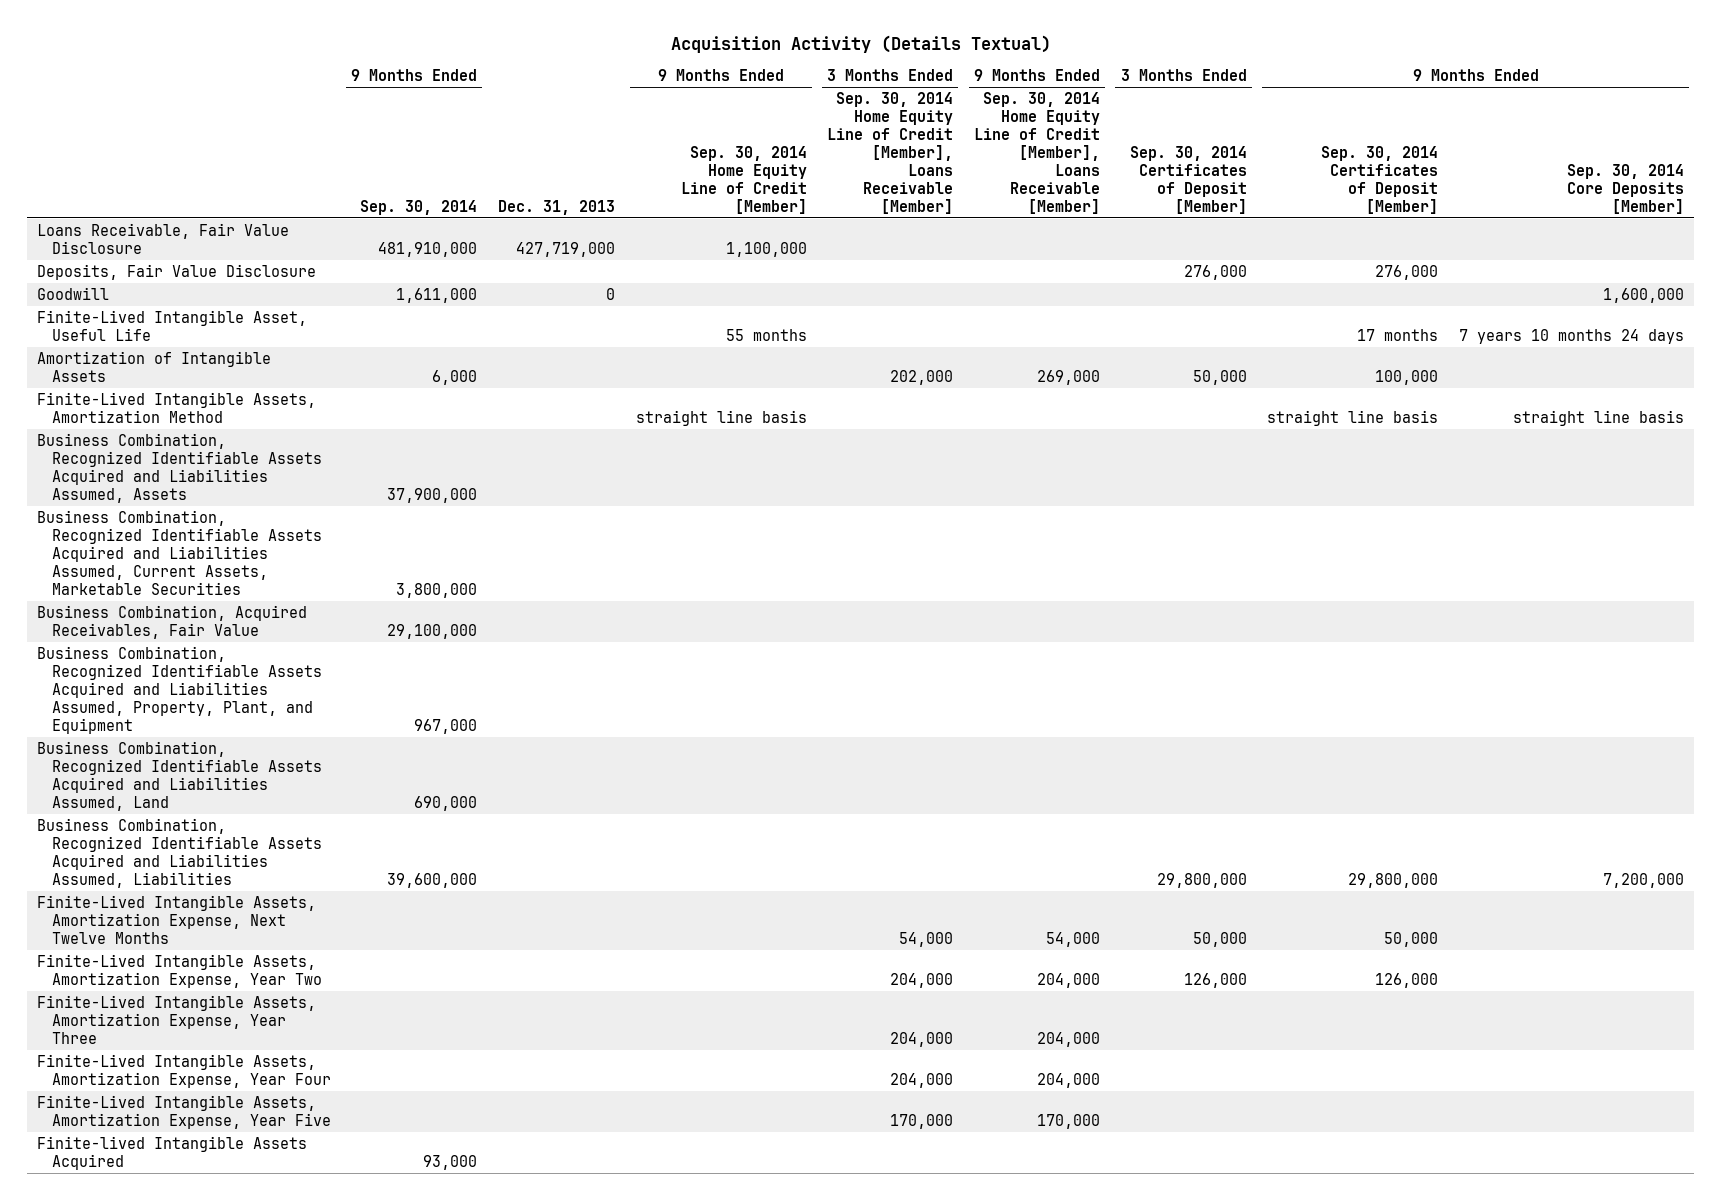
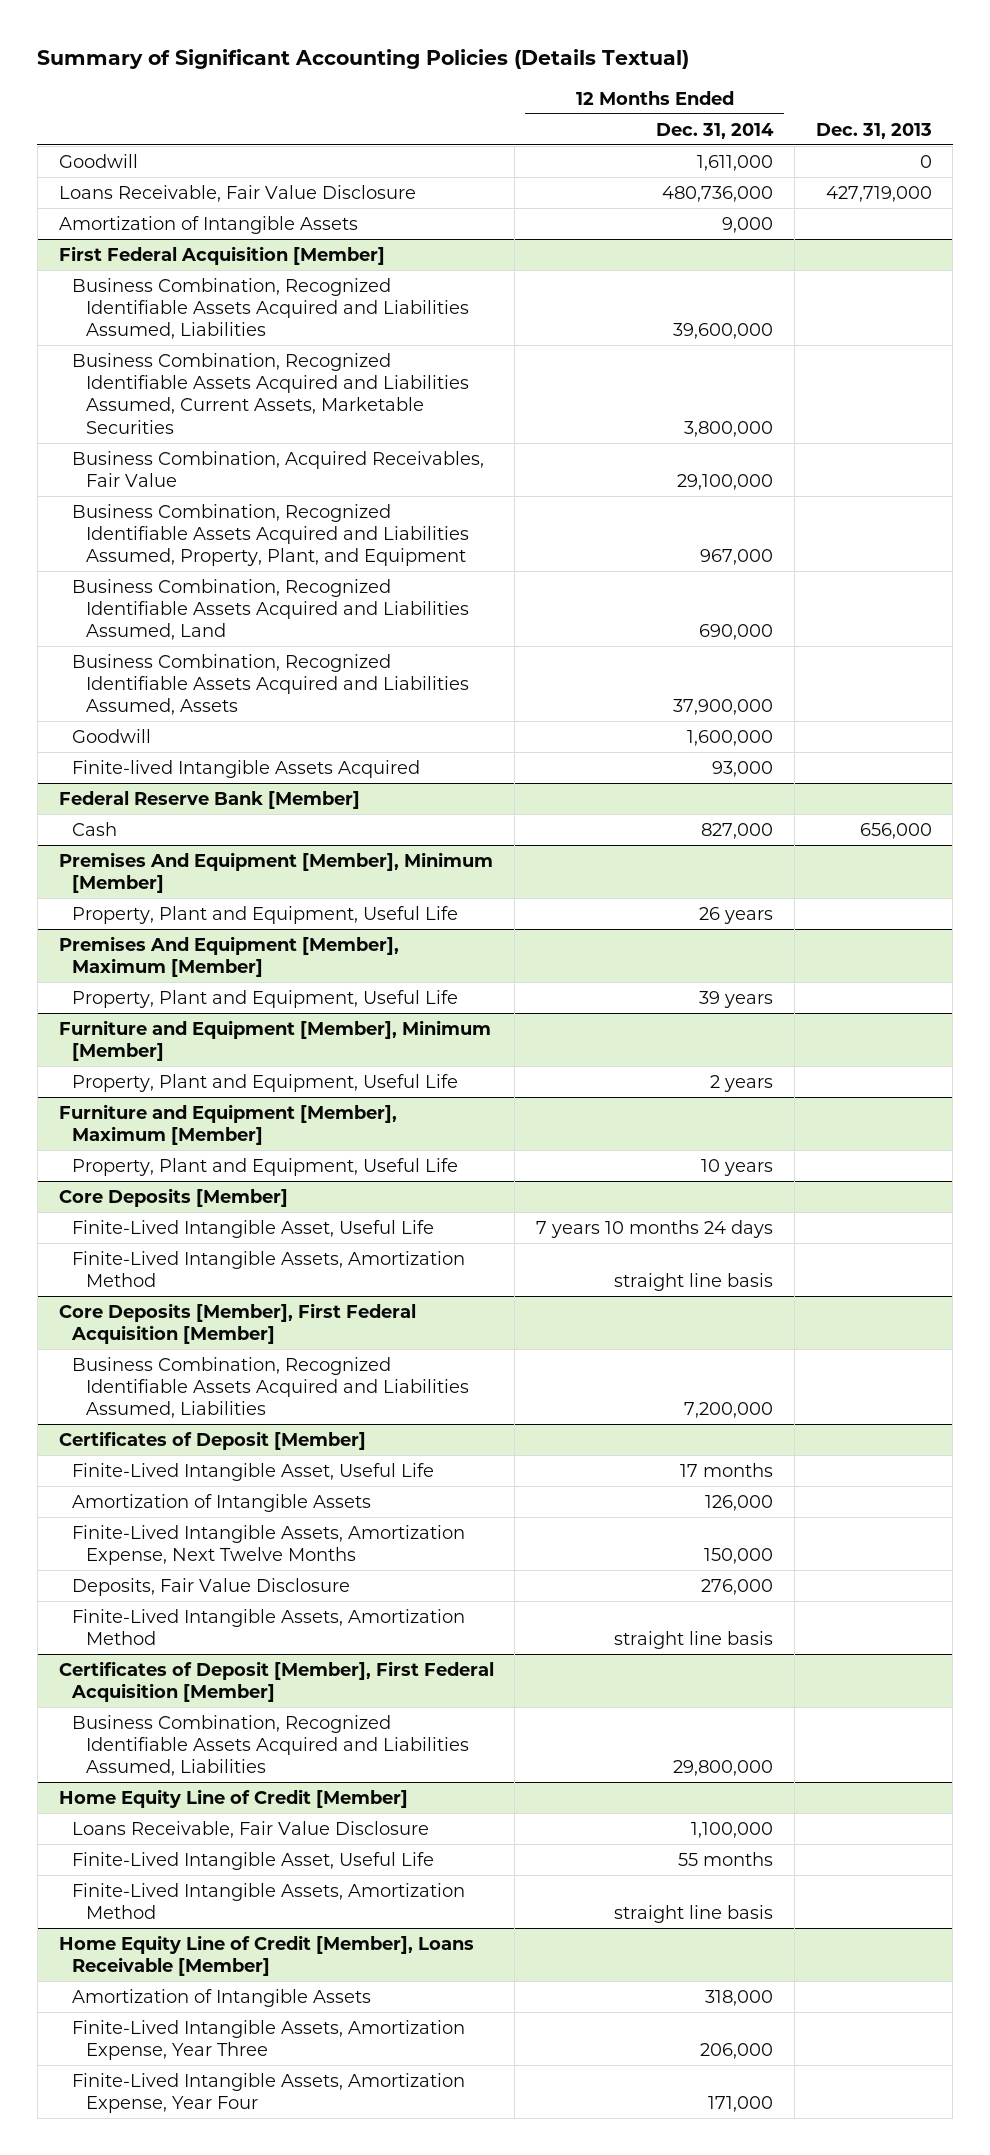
- Acquisition Activity (Details Textual)
+ Summary of Significant Accounting Policies (Details Textual)
- | 9 Months Ended Sep. 30, 2014 | Dec. 31, 2013 | 9 Months Ended Sep. 30, 2014 Home Equity Line of Credit [Member] | 3 Months Ended Sep. 30, 2014 Home Equity Line of Credit [Member], Loans Receivable [Member] | 9 Months Ended Sep. 30, 2014 Home Equity Line of Credit [Member], Loans Receivable [Member] | 3 Months Ended Sep. 30, 2014 Certificates of Deposit [Member] | 9 Months Ended Sep. 30, 2014 Certificates of Deposit [Member] | 9 Months Ended Sep. 30, 2014 Core Deposits [Member]
+ | 12 Months Ended Dec. 31, 2014 | Dec. 31, 2013
- Deposits, Fair Value Disclosure | | | | | | 276,000 | 276,000 |
- Finite-Lived Intangible Asset, Useful Life | | | 55 months | | | | 17 months | 7 years 10 months 24 days
moved down: Loans Receivable, Fair Value Disclosure | 480,736,000 | 427,719,000
- Finite-Lived Intangible Assets, Amortization Method | | | straight line basis | | | | straight line basis | straight line basis
- Business Combination, Recognized Identifiable Assets Acquired and Liabilities Assumed, Assets | 37,900,000 | | | | | | |
- Business Combination, Recognized Identifiable Assets Acquired and Liabilities Assumed, Current Assets, Marketable Securities | 3,800,000 | | | | | | |
- Business Combination, Acquired Receivables, Fair Value | 29,100,000 | | | | | | |
- Business Combination, Recognized Identifiable Assets Acquired and Liabilities Assumed, Property, Plant, and Equipment | 967,000 | | | | | | |
- Business Combination, Recognized Identifiable Assets Acquired and Liabilities Assumed, Land | 690,000 | | | | | | |
- Business Combination, Recognized Identifiable Assets Acquired and Liabilities Assumed, Liabilities | 39,600,000 | | | | | 29,800,000 | 29,800,000 | 7,200,000
- Finite-Lived Intangible Assets, Amortization Expense, Next Twelve Months | | | | 54,000 | 54,000 | 50,000 | 50,000 |
- Finite-Lived Intangible Assets, Amortization Expense, Year Two | | | | 204,000 | 204,000 | 126,000 | 126,000 |
- Finite-Lived Intangible Assets, Amortization Expense, Year Three | | | | 204,000 | 204,000 | | |
- Finite-Lived Intangible Assets, Amortization Expense, Year Four | | | | 204,000 | 204,000 | | |
- Finite-Lived Intangible Assets, Amortization Expense, Year Five | | | | 170,000 | 170,000 | | |
- Finite-lived Intangible Assets Acquired | 93,000 | | | | | | |
+ First Federal Acquisition [Member]
+ Business Combination, Recognized Identifiable Assets Acquired and Liabilities Assumed, Liabilities | 39,600,000 |
+ Business Combination, Recognized Identifiable Assets Acquired and Liabilities Assumed, Current Assets, Marketable Securities | 3,800,000 |
+ Business Combination, Acquired Receivables, Fair Value | 29,100,000 |
+ Business Combination, Recognized Identifiable Assets Acquired and Liabilities Assumed, Property, Plant, and Equipment | 967,000 |
+ Business Combination, Recognized Identifiable Assets Acquired and Liabilities Assumed, Land | 690,000 |
+ Business Combination, Recognized Identifiable Assets Acquired and Liabilities Assumed, Assets | 37,900,000 |
+ Goodwill | 1,600,000 |
+ Finite-lived Intangible Assets Acquired | 93,000 |
+ Federal Reserve Bank [Member]
+ Cash | 827,000 | 656,000
+ Premises And Equipment [Member], Minimum [Member]
+ Property, Plant and Equipment, Useful Life | 26 years |
+ Premises And Equipment [Member], Maximum [Member]
+ Property, Plant and Equipment, Useful Life | 39 years |
+ Furniture and Equipment [Member], Minimum [Member]
+ Property, Plant and Equipment, Useful Life | 2 years |
+ Furniture and Equipment [Member], Maximum [Member]
+ Property, Plant and Equipment, Useful Life | 10 years |
+ Core Deposits [Member]
+ Finite-Lived Intangible Asset, Useful Life | 7 years 10 months 24 days |
+ Finite-Lived Intangible Assets, Amortization Method | straight line basis |
+ Core Deposits [Member], First Federal Acquisition [Member]
+ Business Combination, Recognized Identifiable Assets Acquired and Liabilities Assumed, Liabilities | 7,200,000 |
+ Certificates of Deposit [Member]
+ Finite-Lived Intangible Asset, Useful Life | 17 months |
+ Amortization of Intangible Assets | 126,000 |
+ Finite-Lived Intangible Assets, Amortization Expense, Next Twelve Months | 150,000 |
+ Deposits, Fair Value Disclosure | 276,000 |
+ Finite-Lived Intangible Assets, Amortization Method | straight line basis |
+ Certificates of Deposit [Member], First Federal Acquisition [Member]
+ Business Combination, Recognized Identifiable Assets Acquired and Liabilities Assumed, Liabilities | 29,800,000 |
+ Home Equity Line of Credit [Member]
+ Loans Receivable, Fair Value Disclosure | 1,100,000 |
+ Finite-Lived Intangible Asset, Useful Life | 55 months |
+ Finite-Lived Intangible Assets, Amortization Method | straight line basis |
+ Home Equity Line of Credit [Member], Loans Receivable [Member]
+ Amortization of Intangible Assets | 318,000 |
+ Finite-Lived Intangible Assets, Amortization Expense, Year Three | 206,000 |
+ Finite-Lived Intangible Assets, Amortization Expense, Year Four | 171,000 |

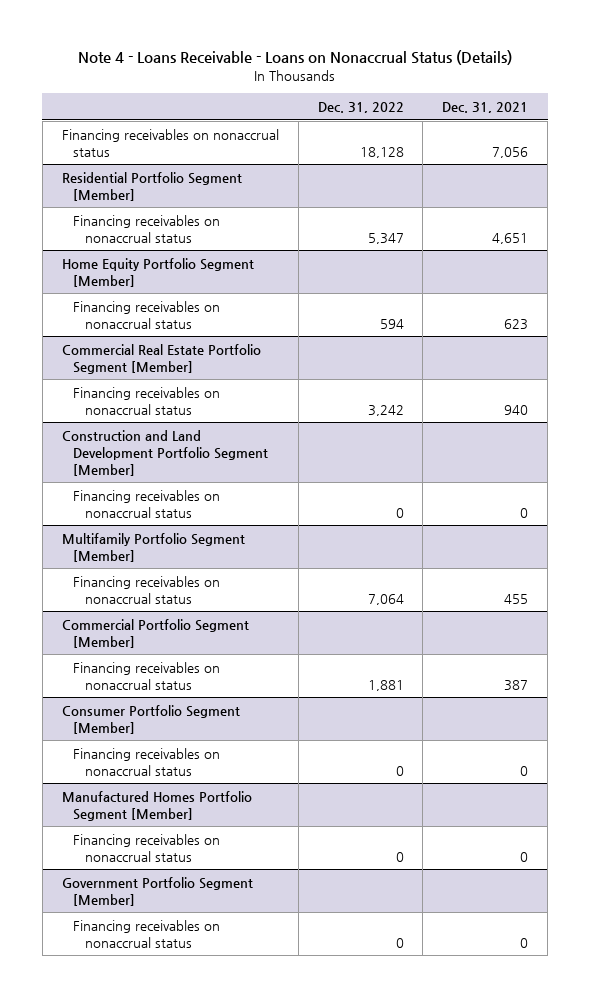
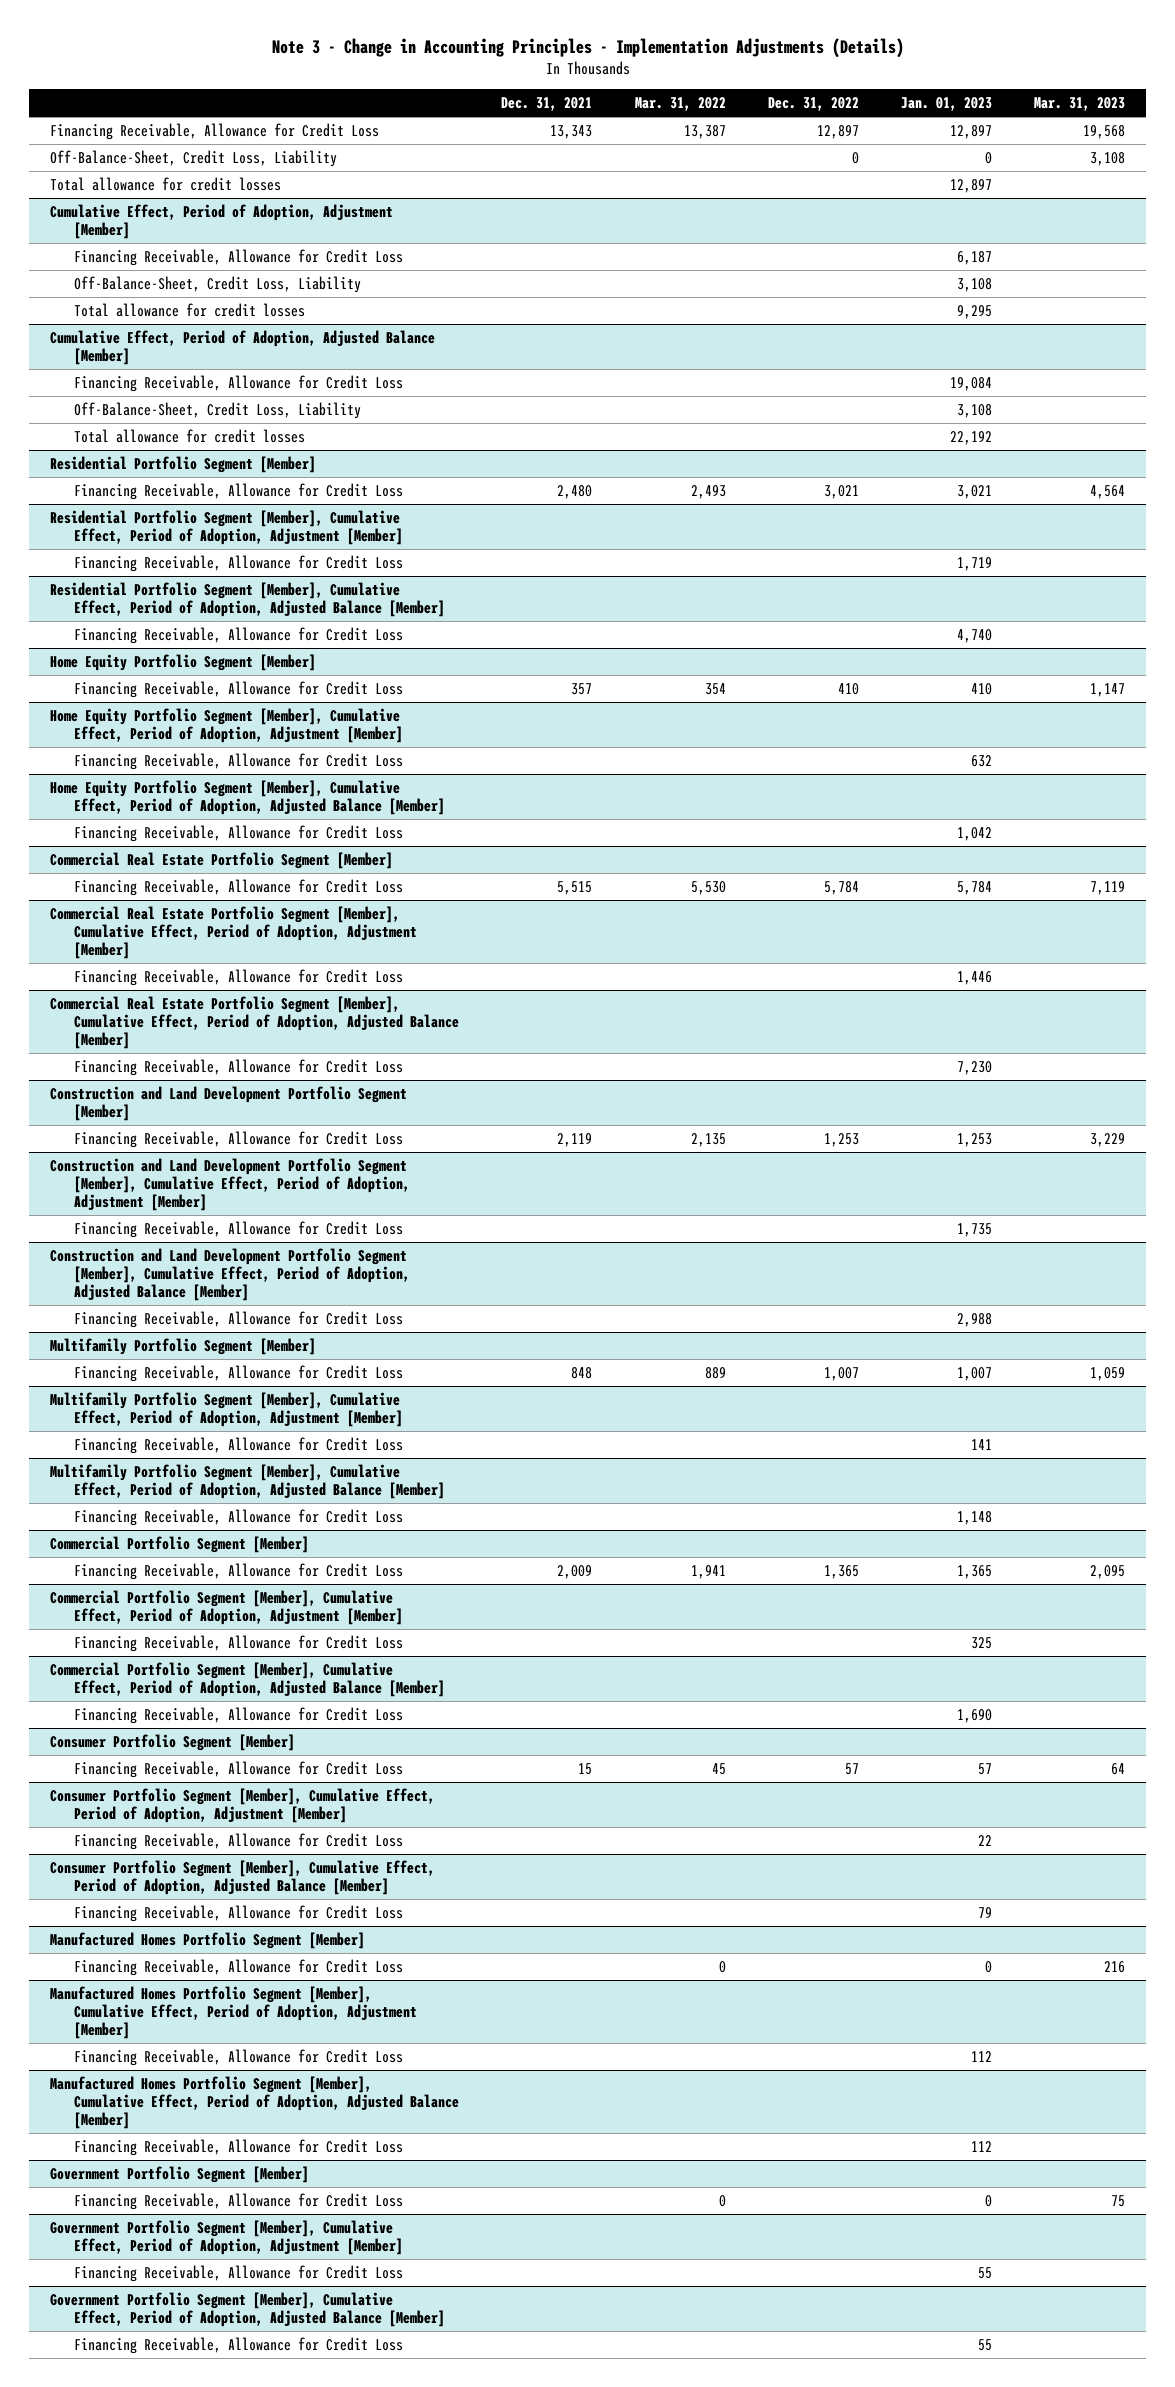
- Note 4 - Loans Receivable - Loans on Nonaccrual Status (Details)
+ Note 3 - Change in Accounting Principles - Implementation Adjustments (Details)
- | Dec. 31, 2022 | Dec. 31, 2021
+ | Dec. 31, 2021 | Mar. 31, 2022 | Dec. 31, 2022 | Jan. 01, 2023 | Mar. 31, 2023
- Financing receivables on nonaccrual status | 18,128 | 7,056
+ Financing Receivable, Allowance for Credit Loss | 13,343 | 13,387 | 12,897 | 12,897 | 19,568
+ Off-Balance-Sheet, Credit Loss, Liability | | | 0 | 0 | 3,108
+ Total allowance for credit losses | | | | 12,897 |
+ Cumulative Effect, Period of Adoption, Adjustment [Member]
+ Financing Receivable, Allowance for Credit Loss | | | | 6,187 |
+ Off-Balance-Sheet, Credit Loss, Liability | | | | 3,108 |
+ Total allowance for credit losses | | | | 9,295 |
+ Cumulative Effect, Period of Adoption, Adjusted Balance [Member]
+ Financing Receivable, Allowance for Credit Loss | | | | 19,084 |
+ Off-Balance-Sheet, Credit Loss, Liability | | | | 3,108 |
+ Total allowance for credit losses | | | | 22,192 |
@ Residential Portfolio Segment [Member]
- Financing receivables on nonaccrual status | 5,347 | 4,651
+ Financing Receivable, Allowance for Credit Loss | 2,480 | 2,493 | 3,021 | 3,021 | 4,564
+ Residential Portfolio Segment [Member], Cumulative Effect, Period of Adoption, Adjustment [Member]
+ Financing Receivable, Allowance for Credit Loss | | | | 1,719 |
+ Residential Portfolio Segment [Member], Cumulative Effect, Period of Adoption, Adjusted Balance [Member]
+ Financing Receivable, Allowance for Credit Loss | | | | 4,740 |
@ Home Equity Portfolio Segment [Member]
- Financing receivables on nonaccrual status | 594 | 623
+ Financing Receivable, Allowance for Credit Loss | 357 | 354 | 410 | 410 | 1,147
+ Home Equity Portfolio Segment [Member], Cumulative Effect, Period of Adoption, Adjustment [Member]
+ Financing Receivable, Allowance for Credit Loss | | | | 632 |
+ Home Equity Portfolio Segment [Member], Cumulative Effect, Period of Adoption, Adjusted Balance [Member]
+ Financing Receivable, Allowance for Credit Loss | | | | 1,042 |
@ Commercial Real Estate Portfolio Segment [Member]
- Financing receivables on nonaccrual status | 3,242 | 940
+ Financing Receivable, Allowance for Credit Loss | 5,515 | 5,530 | 5,784 | 5,784 | 7,119
+ Commercial Real Estate Portfolio Segment [Member], Cumulative Effect, Period of Adoption, Adjustment [Member]
+ Financing Receivable, Allowance for Credit Loss | | | | 1,446 |
+ Commercial Real Estate Portfolio Segment [Member], Cumulative Effect, Period of Adoption, Adjusted Balance [Member]
+ Financing Receivable, Allowance for Credit Loss | | | | 7,230 |
@ Construction and Land Development Portfolio Segment [Member]
- Financing receivables on nonaccrual status | 0 | 0
+ Financing Receivable, Allowance for Credit Loss | 2,119 | 2,135 | 1,253 | 1,253 | 3,229
+ Construction and Land Development Portfolio Segment [Member], Cumulative Effect, Period of Adoption, Adjustment [Member]
+ Financing Receivable, Allowance for Credit Loss | | | | 1,735 |
+ Construction and Land Development Portfolio Segment [Member], Cumulative Effect, Period of Adoption, Adjusted Balance [Member]
+ Financing Receivable, Allowance for Credit Loss | | | | 2,988 |
@ Multifamily Portfolio Segment [Member]
- Financing receivables on nonaccrual status | 7,064 | 455
+ Financing Receivable, Allowance for Credit Loss | 848 | 889 | 1,007 | 1,007 | 1,059
+ Multifamily Portfolio Segment [Member], Cumulative Effect, Period of Adoption, Adjustment [Member]
+ Financing Receivable, Allowance for Credit Loss | | | | 141 |
+ Multifamily Portfolio Segment [Member], Cumulative Effect, Period of Adoption, Adjusted Balance [Member]
+ Financing Receivable, Allowance for Credit Loss | | | | 1,148 |
@ Commercial Portfolio Segment [Member]
- Financing receivables on nonaccrual status | 1,881 | 387
+ Financing Receivable, Allowance for Credit Loss | 2,009 | 1,941 | 1,365 | 1,365 | 2,095
+ Commercial Portfolio Segment [Member], Cumulative Effect, Period of Adoption, Adjustment [Member]
+ Financing Receivable, Allowance for Credit Loss | | | | 325 |
+ Commercial Portfolio Segment [Member], Cumulative Effect, Period of Adoption, Adjusted Balance [Member]
+ Financing Receivable, Allowance for Credit Loss | | | | 1,690 |
@ Consumer Portfolio Segment [Member]
- Financing receivables on nonaccrual status | 0 | 0
+ Financing Receivable, Allowance for Credit Loss | 15 | 45 | 57 | 57 | 64
+ Consumer Portfolio Segment [Member], Cumulative Effect, Period of Adoption, Adjustment [Member]
+ Financing Receivable, Allowance for Credit Loss | | | | 22 |
+ Consumer Portfolio Segment [Member], Cumulative Effect, Period of Adoption, Adjusted Balance [Member]
+ Financing Receivable, Allowance for Credit Loss | | | | 79 |
@ Manufactured Homes Portfolio Segment [Member]
- Financing receivables on nonaccrual status | 0 | 0
+ Financing Receivable, Allowance for Credit Loss | | 0 | | 0 | 216
+ Manufactured Homes Portfolio Segment [Member], Cumulative Effect, Period of Adoption, Adjustment [Member]
+ Financing Receivable, Allowance for Credit Loss | | | | 112 |
+ Manufactured Homes Portfolio Segment [Member], Cumulative Effect, Period of Adoption, Adjusted Balance [Member]
+ Financing Receivable, Allowance for Credit Loss | | | | 112 |
@ Government Portfolio Segment [Member]
- Financing receivables on nonaccrual status | 0 | 0
+ Financing Receivable, Allowance for Credit Loss | | 0 | | 0 | 75
+ Government Portfolio Segment [Member], Cumulative Effect, Period of Adoption, Adjustment [Member]
+ Financing Receivable, Allowance for Credit Loss | | | | 55 |
+ Government Portfolio Segment [Member], Cumulative Effect, Period of Adoption, Adjusted Balance [Member]
+ Financing Receivable, Allowance for Credit Loss | | | | 55 |

